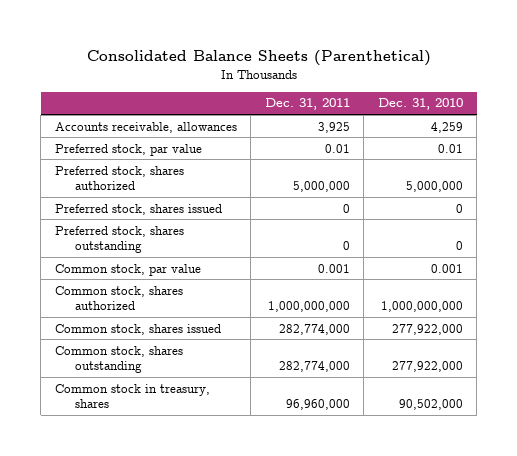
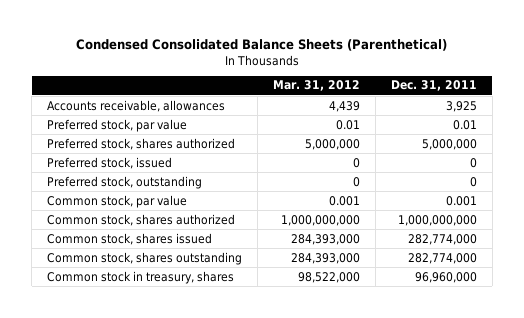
- Consolidated Balance Sheets (Parenthetical)
+ Condensed Consolidated Balance Sheets (Parenthetical)
- | Dec. 31, 2011 | Dec. 31, 2010
+ | Mar. 31, 2012 | Dec. 31, 2011
- Preferred stock, shares issued | 0 | 0
- Preferred stock, shares outstanding | 0 | 0
+ Preferred stock, issued | 0 | 0
+ Preferred stock, outstanding | 0 | 0

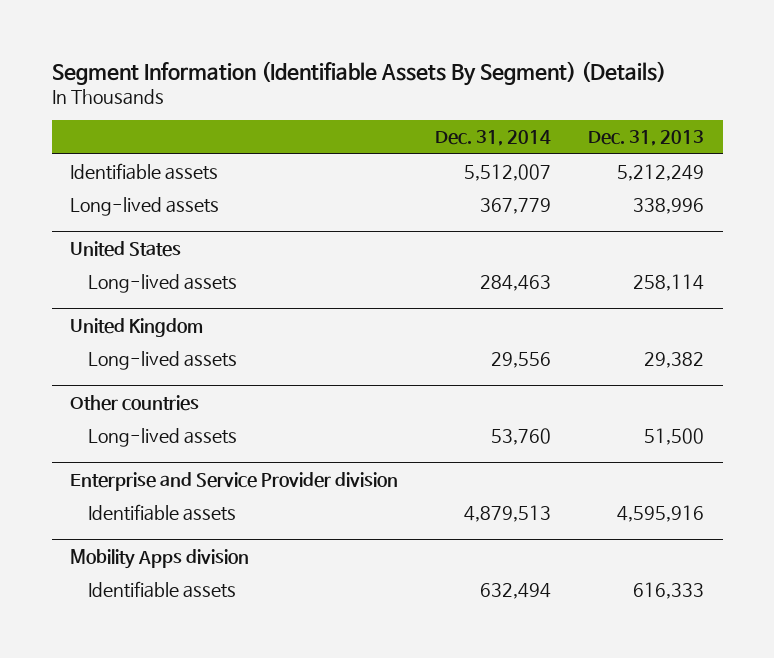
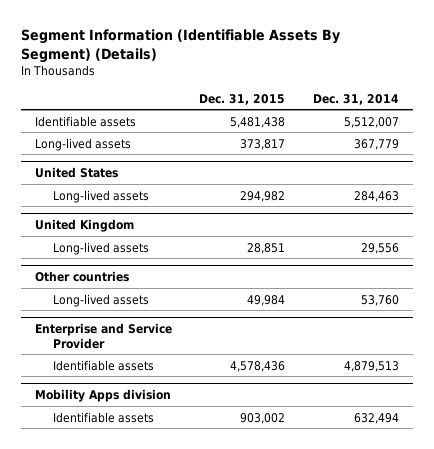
- | Dec. 31, 2014 | Dec. 31, 2013
+ | Dec. 31, 2015 | Dec. 31, 2014
- Enterprise and Service Provider division
+ Enterprise and Service Provider

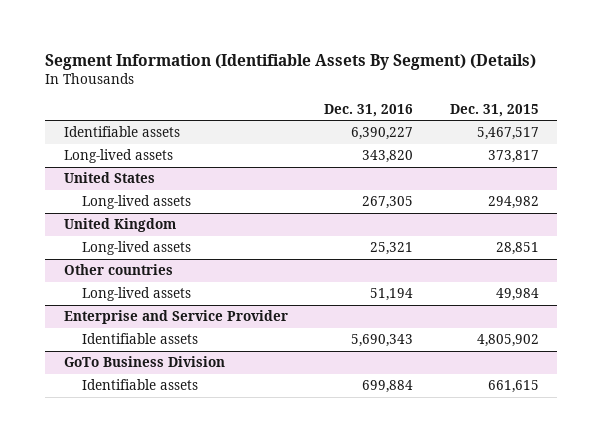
- | Dec. 31, 2015 | Dec. 31, 2014
+ | Dec. 31, 2016 | Dec. 31, 2015
- Identifiable assets | 5,481,438 | 5,512,007
+ Identifiable assets | 6,390,227 | 5,467,517
@ Enterprise and Service Provider
- Identifiable assets | 4,578,436 | 4,879,513
- Mobility Apps division
- Identifiable assets | 903,002 | 632,494
@ Enterprise and Service Provider
+ Identifiable assets | 5,690,343 | 4,805,902
+ GoTo Business Division
+ Identifiable assets | 699,884 | 661,615

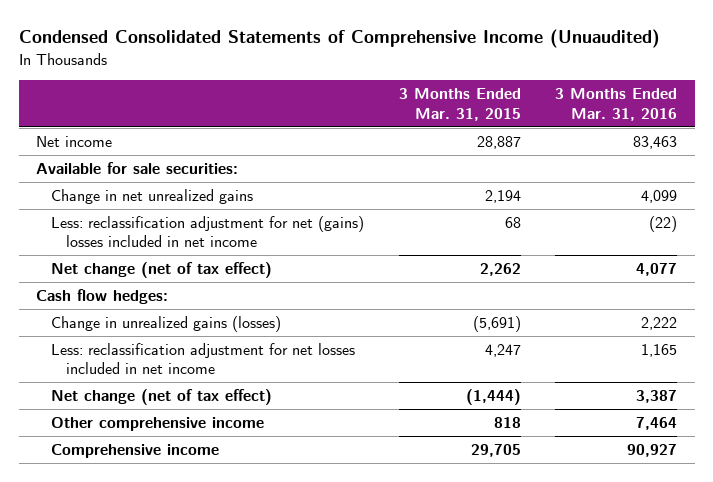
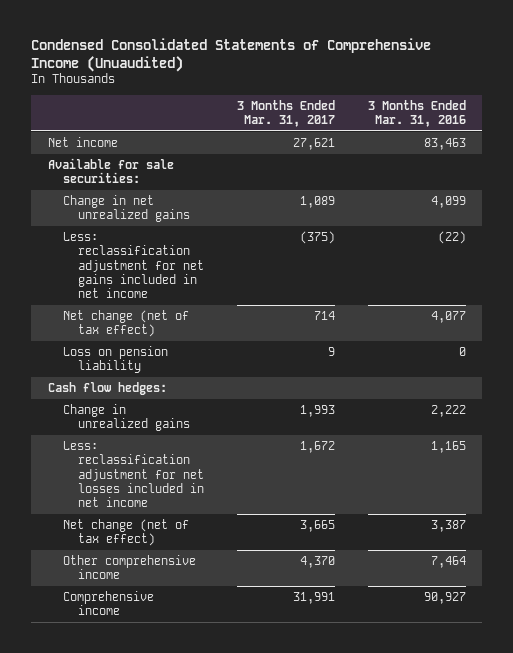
- | 3 Months Ended Mar. 31, 2015 | 3 Months Ended Mar. 31, 2016
+ | 3 Months Ended Mar. 31, 2017 | 3 Months Ended Mar. 31, 2016
- Less: reclassification adjustment for net (gains) losses included in net income | 68 | (22)
+ Less: reclassification adjustment for net gains included in net income | (375) | (22)
+ Loss on pension liability | 9 | 0
- Change in unrealized gains (losses) | (5,691) | 2,222
+ Change in unrealized gains | 1,993 | 2,222

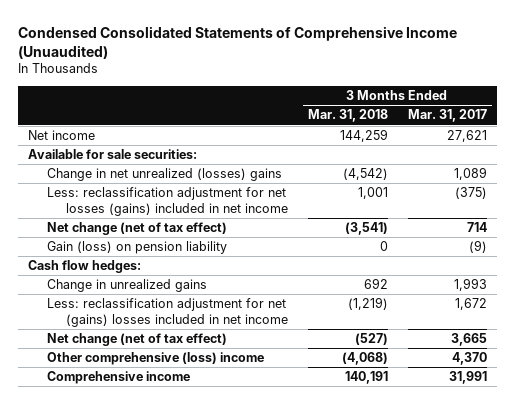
- | 3 Months Ended Mar. 31, 2017 | 3 Months Ended Mar. 31, 2016
+ | 3 Months Ended Mar. 31, 2018 | 3 Months Ended Mar. 31, 2017
- Change in net unrealized gains | 1,089 | 4,099
- Less: reclassification adjustment for net gains included in net income | (375) | (22)
+ Change in net unrealized (losses) gains | (4,542) | 1,089
+ Less: reclassification adjustment for net losses (gains) included in net income | 1,001 | (375)
- Loss on pension liability | 9 | 0
+ Gain (loss) on pension liability | 0 | (9)
- Less: reclassification adjustment for net losses included in net income | 1,672 | 1,165
+ Less: reclassification adjustment for net (gains) losses included in net income | (1,219) | 1,672
- Other comprehensive income | 4,370 | 7,464
+ Other comprehensive (loss) income | (4,068) | 4,370

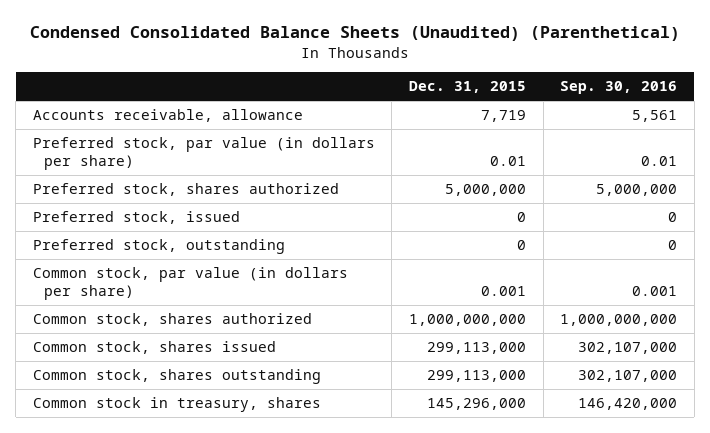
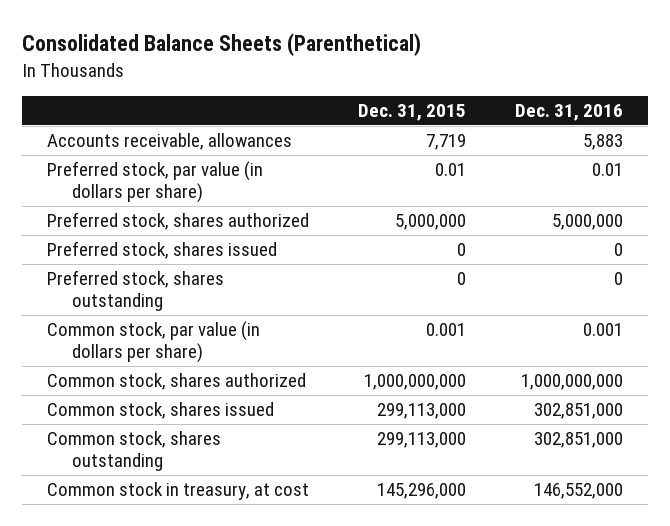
- Condensed Consolidated Balance Sheets (Unaudited) (Parenthetical)
+ Consolidated Balance Sheets (Parenthetical)
- | Dec. 31, 2015 | Sep. 30, 2016
+ | Dec. 31, 2015 | Dec. 31, 2016
- Accounts receivable, allowance | 7,719 | 5,561
+ Accounts receivable, allowances | 7,719 | 5,883
- Preferred stock, issued | 0 | 0
- Preferred stock, outstanding | 0 | 0
+ Preferred stock, shares issued | 0 | 0
+ Preferred stock, shares outstanding | 0 | 0
- Common stock in treasury, shares | 145,296,000 | 146,420,000
+ Common stock in treasury, at cost | 145,296,000 | 146,552,000

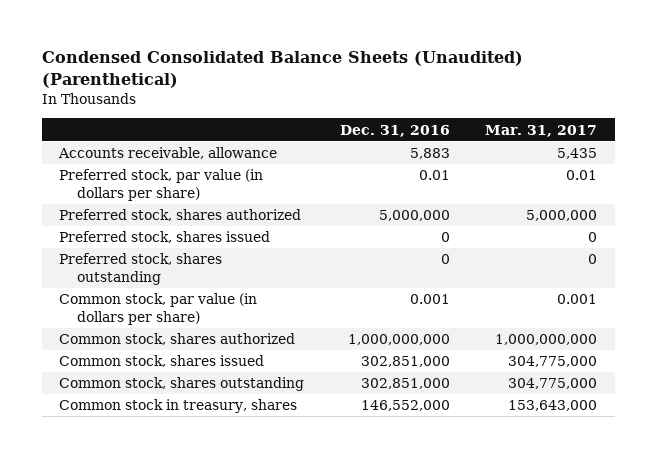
- Consolidated Balance Sheets (Parenthetical)
+ Condensed Consolidated Balance Sheets (Unaudited) (Parenthetical)
- | Dec. 31, 2015 | Dec. 31, 2016
+ | Dec. 31, 2016 | Mar. 31, 2017
- Accounts receivable, allowances | 7,719 | 5,883
+ Accounts receivable, allowance | 5,883 | 5,435
- Common stock in treasury, at cost | 145,296,000 | 146,552,000
+ Common stock in treasury, shares | 146,552,000 | 153,643,000

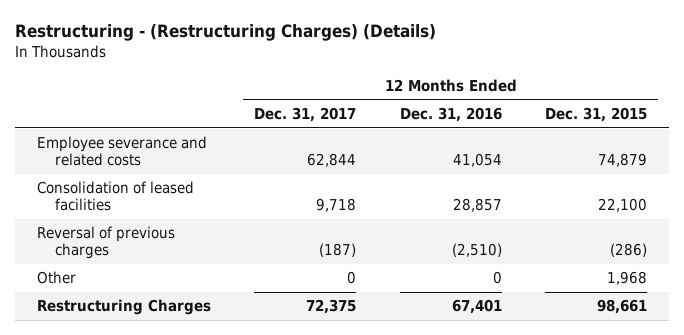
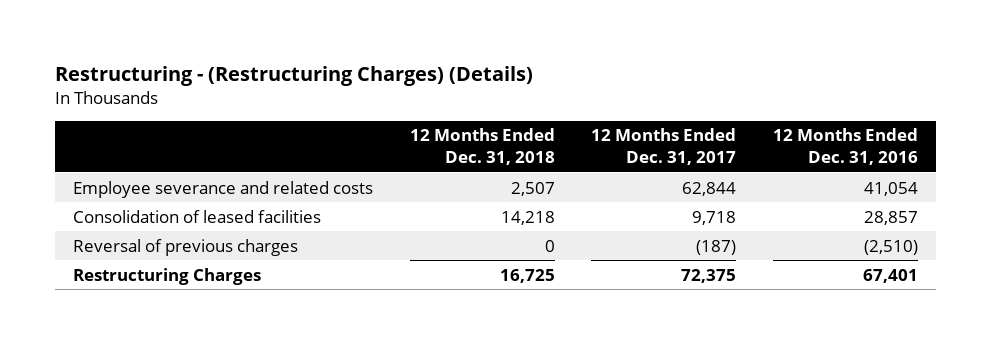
- | 12 Months Ended Dec. 31, 2017 | 12 Months Ended Dec. 31, 2016 | 12 Months Ended Dec. 31, 2015
+ | 12 Months Ended Dec. 31, 2018 | 12 Months Ended Dec. 31, 2017 | 12 Months Ended Dec. 31, 2016
- Other | 0 | 0 | 1,968

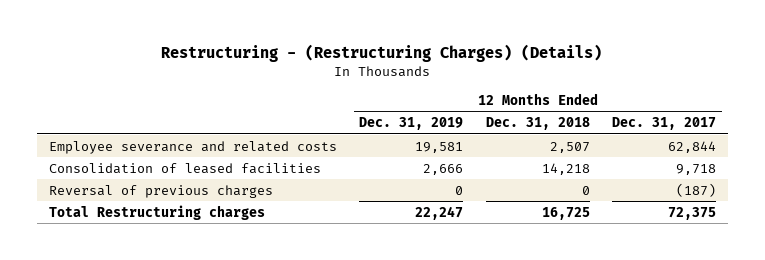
- | 12 Months Ended Dec. 31, 2018 | 12 Months Ended Dec. 31, 2017 | 12 Months Ended Dec. 31, 2016
+ | 12 Months Ended Dec. 31, 2019 | 12 Months Ended Dec. 31, 2018 | 12 Months Ended Dec. 31, 2017
- Restructuring Charges | 16,725 | 72,375 | 67,401
+ Total Restructuring charges | 22,247 | 16,725 | 72,375

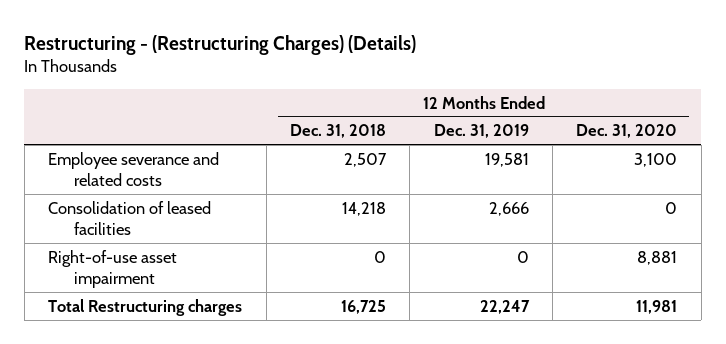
- | 12 Months Ended Dec. 31, 2019 | 12 Months Ended Dec. 31, 2018 | 12 Months Ended Dec. 31, 2017
+ | 12 Months Ended Dec. 31, 2018 | 12 Months Ended Dec. 31, 2019 | 12 Months Ended Dec. 31, 2020
- Reversal of previous charges | 0 | 0 | (187)
+ Right-of-use asset impairment | 0 | 0 | 8,881

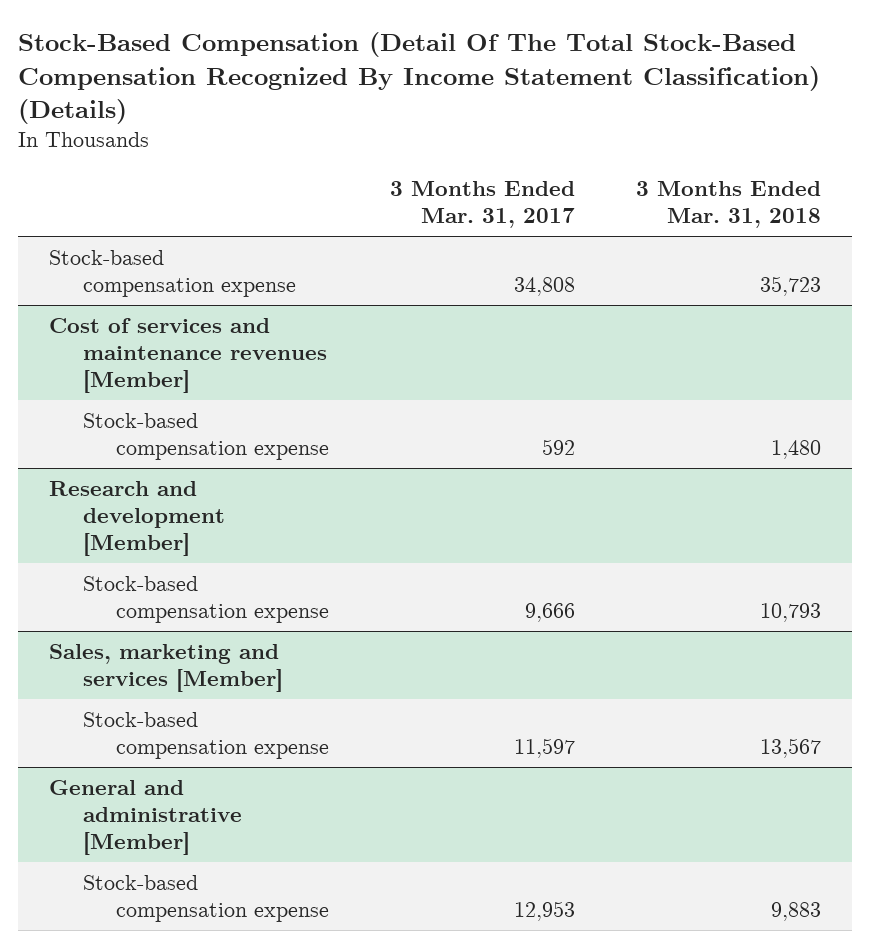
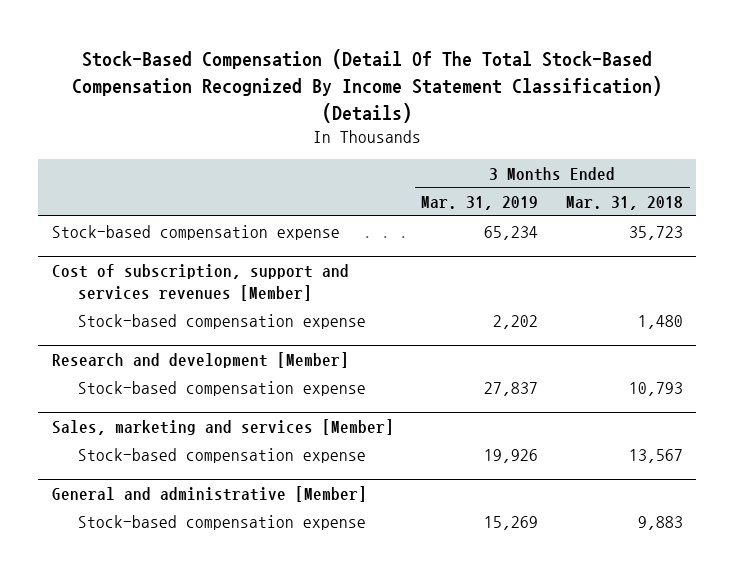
- | 3 Months Ended Mar. 31, 2017 | 3 Months Ended Mar. 31, 2018
+ | 3 Months Ended Mar. 31, 2019 | 3 Months Ended Mar. 31, 2018
- Cost of services and maintenance revenues [Member]
+ Cost of subscription, support and services revenues [Member]

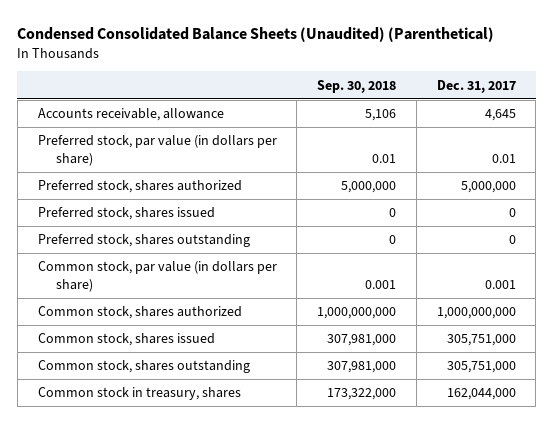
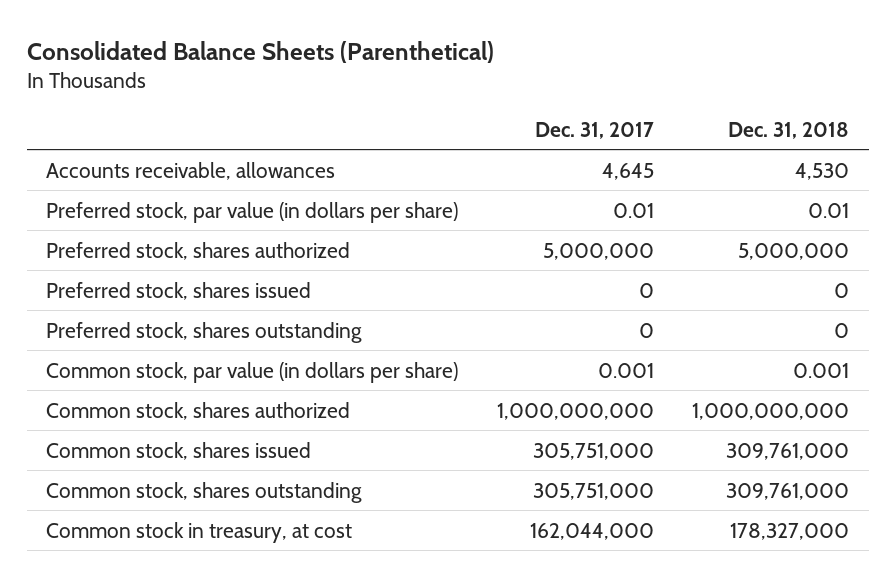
- Condensed Consolidated Balance Sheets (Unaudited) (Parenthetical)
+ Consolidated Balance Sheets (Parenthetical)
- | Sep. 30, 2018 | Dec. 31, 2017
+ | Dec. 31, 2017 | Dec. 31, 2018
- Accounts receivable, allowance | 5,106 | 4,645
+ Accounts receivable, allowances | 4,645 | 4,530
- Common stock in treasury, shares | 173,322,000 | 162,044,000
+ Common stock in treasury, at cost | 162,044,000 | 178,327,000

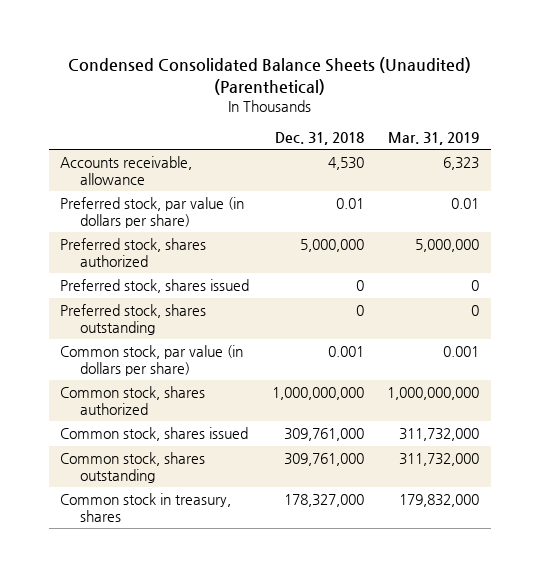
- Consolidated Balance Sheets (Parenthetical)
+ Condensed Consolidated Balance Sheets (Unaudited) (Parenthetical)
- | Dec. 31, 2017 | Dec. 31, 2018
+ | Dec. 31, 2018 | Mar. 31, 2019
- Accounts receivable, allowances | 4,645 | 4,530
+ Accounts receivable, allowance | 4,530 | 6,323
- Common stock in treasury, at cost | 162,044,000 | 178,327,000
+ Common stock in treasury, shares | 178,327,000 | 179,832,000

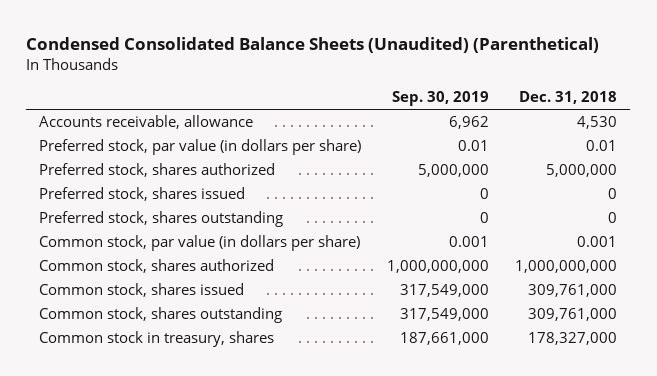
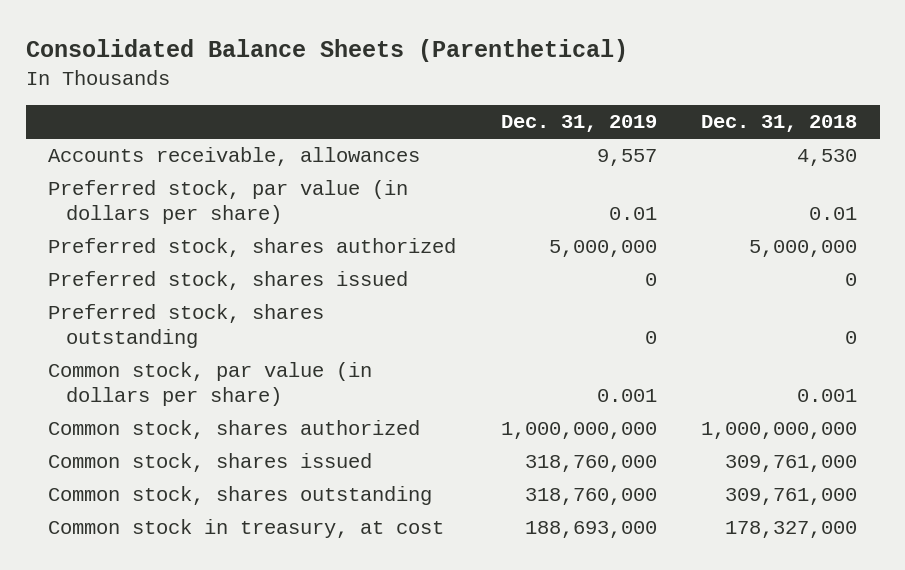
- Condensed Consolidated Balance Sheets (Unaudited) (Parenthetical)
+ Consolidated Balance Sheets (Parenthetical)
- | Sep. 30, 2019 | Dec. 31, 2018
+ | Dec. 31, 2019 | Dec. 31, 2018
- Accounts receivable, allowance | 6,962 | 4,530
+ Accounts receivable, allowances | 9,557 | 4,530
- Common stock in treasury, shares | 187,661,000 | 178,327,000
+ Common stock in treasury, at cost | 188,693,000 | 178,327,000

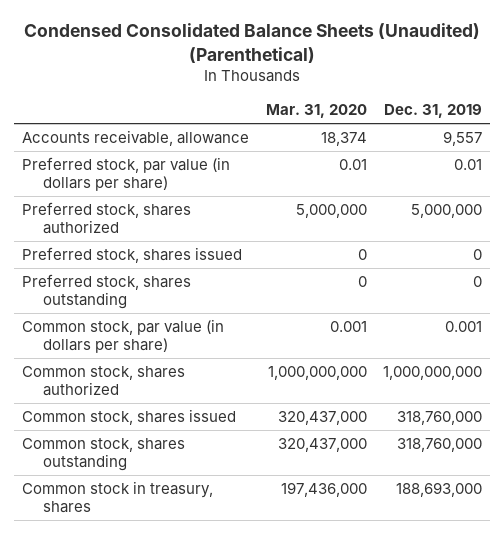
- Consolidated Balance Sheets (Parenthetical)
+ Condensed Consolidated Balance Sheets (Unaudited) (Parenthetical)
- | Dec. 31, 2019 | Dec. 31, 2018
+ | Mar. 31, 2020 | Dec. 31, 2019
- Accounts receivable, allowances | 9,557 | 4,530
+ Accounts receivable, allowance | 18,374 | 9,557
- Common stock in treasury, at cost | 188,693,000 | 178,327,000
+ Common stock in treasury, shares | 197,436,000 | 188,693,000

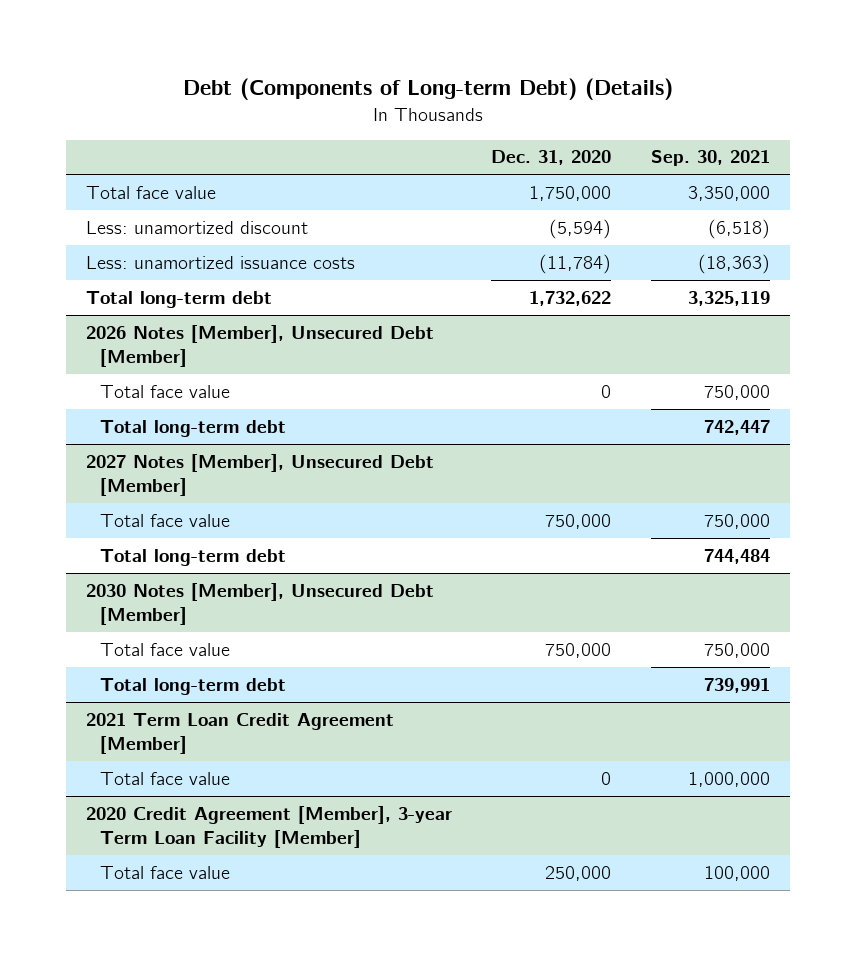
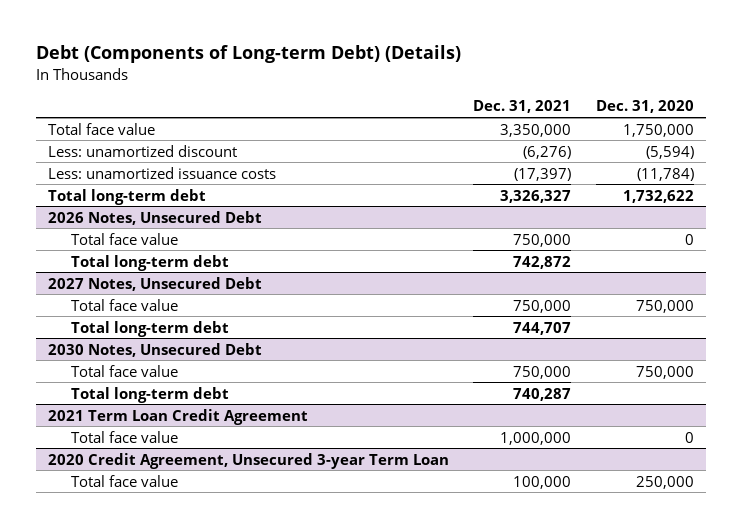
- | Dec. 31, 2020 | Sep. 30, 2021
+ | Dec. 31, 2021 | Dec. 31, 2020
- 2026 Notes [Member], Unsecured Debt [Member]
+ 2026 Notes, Unsecured Debt
- 2027 Notes [Member], Unsecured Debt [Member]
+ 2027 Notes, Unsecured Debt
- 2030 Notes [Member], Unsecured Debt [Member]
+ 2030 Notes, Unsecured Debt
- 2021 Term Loan Credit Agreement [Member]
+ 2021 Term Loan Credit Agreement
- 2020 Credit Agreement [Member], 3-year Term Loan Facility [Member]
+ 2020 Credit Agreement, Unsecured 3-year Term Loan

